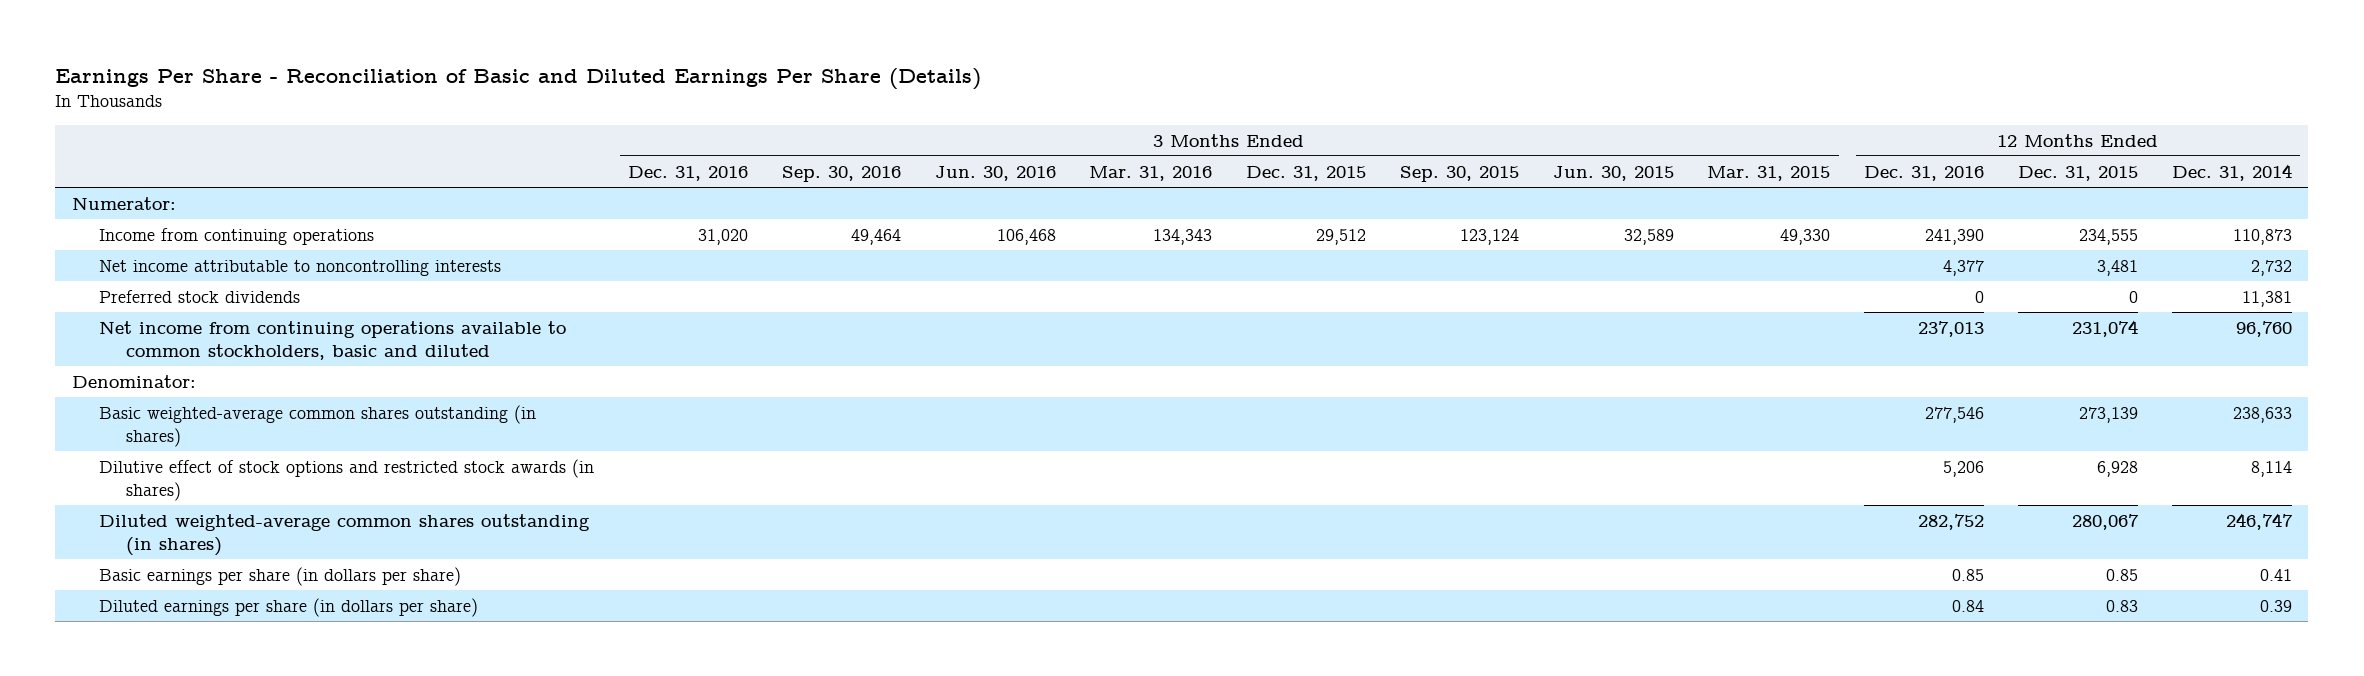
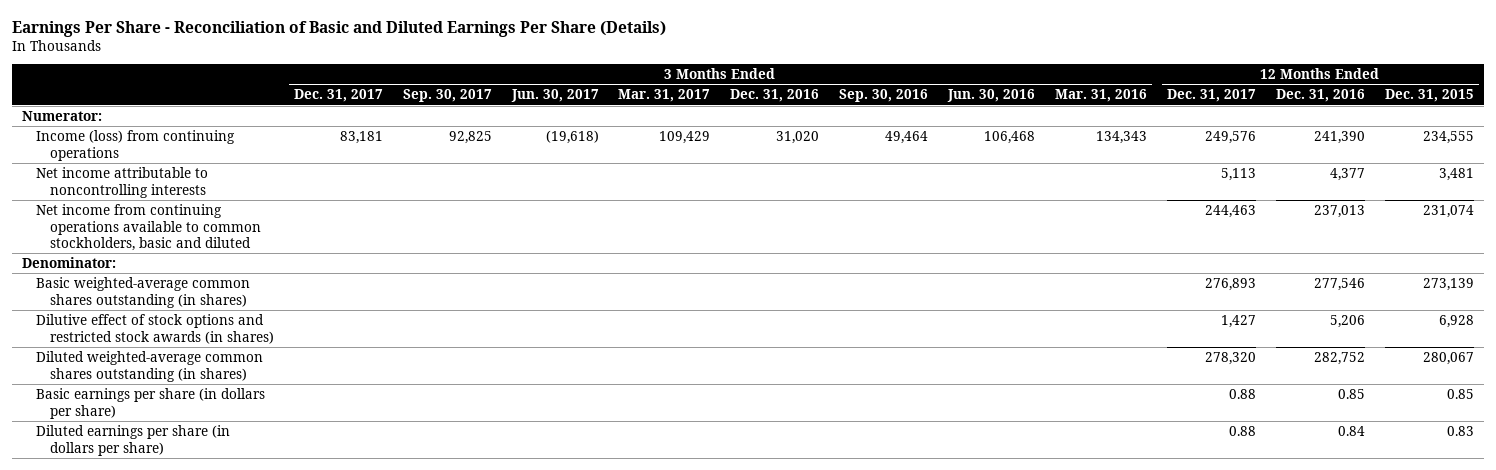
- | 3 Months Ended Dec. 31, 2016 | 3 Months Ended Sep. 30, 2016 | 3 Months Ended Jun. 30, 2016 | 3 Months Ended Mar. 31, 2016 | 3 Months Ended Dec. 31, 2015 | 3 Months Ended Sep. 30, 2015 | 3 Months Ended Jun. 30, 2015 | 3 Months Ended Mar. 31, 2015 | 12 Months Ended Dec. 31, 2016 | 12 Months Ended Dec. 31, 2015 | 12 Months Ended Dec. 31, 2014
+ | 3 Months Ended Dec. 31, 2017 | 3 Months Ended Sep. 30, 2017 | 3 Months Ended Jun. 30, 2017 | 3 Months Ended Mar. 31, 2017 | 3 Months Ended Dec. 31, 2016 | 3 Months Ended Sep. 30, 2016 | 3 Months Ended Jun. 30, 2016 | 3 Months Ended Mar. 31, 2016 | 12 Months Ended Dec. 31, 2017 | 12 Months Ended Dec. 31, 2016 | 12 Months Ended Dec. 31, 2015
- Income from continuing operations | 31,020 | 49,464 | 106,468 | 134,343 | 29,512 | 123,124 | 32,589 | 49,330 | 241,390 | 234,555 | 110,873
+ Income (loss) from continuing operations | 83,181 | 92,825 | (19,618) | 109,429 | 31,020 | 49,464 | 106,468 | 134,343 | 249,576 | 241,390 | 234,555
- Preferred stock dividends | | | | | | | | | 0 | 0 | 11,381

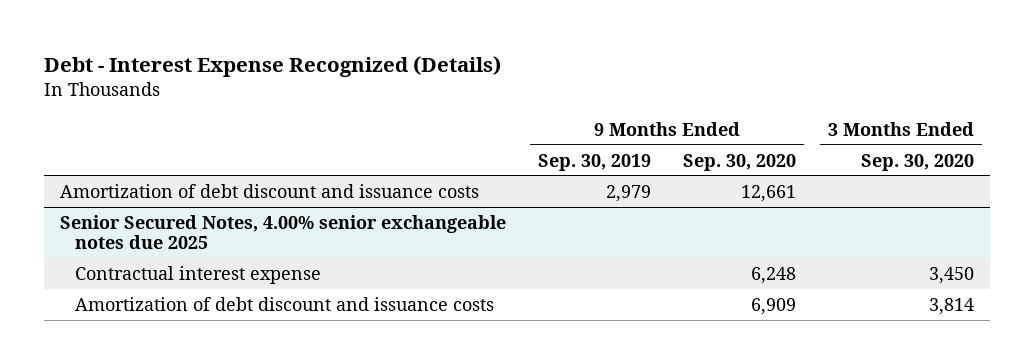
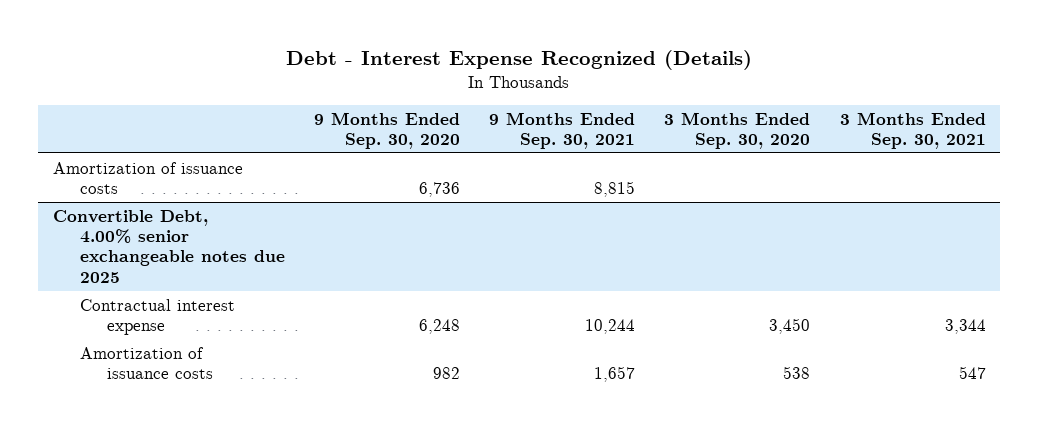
- | 9 Months Ended Sep. 30, 2019 | 9 Months Ended Sep. 30, 2020 | 3 Months Ended Sep. 30, 2020
+ | 9 Months Ended Sep. 30, 2020 | 9 Months Ended Sep. 30, 2021 | 3 Months Ended Sep. 30, 2020 | 3 Months Ended Sep. 30, 2021
- Amortization of debt discount and issuance costs | 2,979 | 12,661 |
- Senior Secured Notes, 4.00% senior exchangeable notes due 2025
+ Amortization of issuance costs | 6,736 | 8,815 | |
+ Convertible Debt, 4.00% senior exchangeable notes due 2025
- Amortization of debt discount and issuance costs | | 6,909 | 3,814
+ Amortization of issuance costs | 982 | 1,657 | 538 | 547

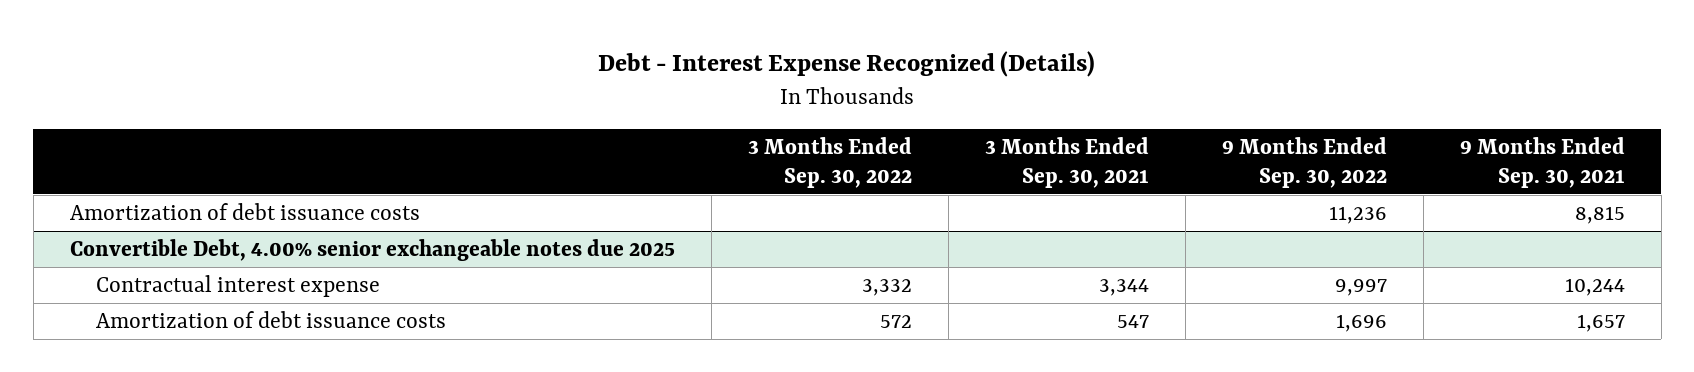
- | 9 Months Ended Sep. 30, 2020 | 9 Months Ended Sep. 30, 2021 | 3 Months Ended Sep. 30, 2020 | 3 Months Ended Sep. 30, 2021
+ | 3 Months Ended Sep. 30, 2022 | 3 Months Ended Sep. 30, 2021 | 9 Months Ended Sep. 30, 2022 | 9 Months Ended Sep. 30, 2021
- Amortization of issuance costs | 6,736 | 8,815 | |
+ Amortization of debt issuance costs | | | 11,236 | 8,815
@ Convertible Debt, 4.00% senior exchangeable notes due 2025
- Amortization of issuance costs | 982 | 1,657 | 538 | 547
+ Amortization of debt issuance costs | 572 | 547 | 1,696 | 1,657

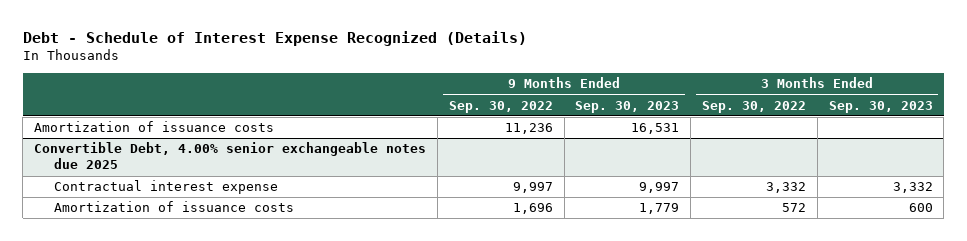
- Debt - Interest Expense Recognized (Details)
+ Debt - Schedule of Interest Expense Recognized (Details)
- | 3 Months Ended Sep. 30, 2022 | 3 Months Ended Sep. 30, 2021 | 9 Months Ended Sep. 30, 2022 | 9 Months Ended Sep. 30, 2021
+ | 9 Months Ended Sep. 30, 2022 | 9 Months Ended Sep. 30, 2023 | 3 Months Ended Sep. 30, 2022 | 3 Months Ended Sep. 30, 2023
- Amortization of debt issuance costs | | | 11,236 | 8,815
+ Amortization of issuance costs | 11,236 | 16,531 | |
@ Convertible Debt, 4.00% senior exchangeable notes due 2025
- Amortization of debt issuance costs | 572 | 547 | 1,696 | 1,657
+ Amortization of issuance costs | 1,696 | 1,779 | 572 | 600

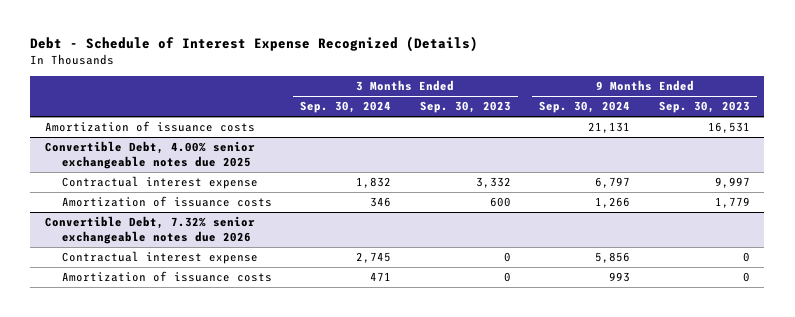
- | 9 Months Ended Sep. 30, 2022 | 9 Months Ended Sep. 30, 2023 | 3 Months Ended Sep. 30, 2022 | 3 Months Ended Sep. 30, 2023
+ | 3 Months Ended Sep. 30, 2024 | 3 Months Ended Sep. 30, 2023 | 9 Months Ended Sep. 30, 2024 | 9 Months Ended Sep. 30, 2023
+ Convertible Debt, 7.32% senior exchangeable notes due 2026
+ Contractual interest expense | 2,745 | 0 | 5,856 | 0
+ Amortization of issuance costs | 471 | 0 | 993 | 0

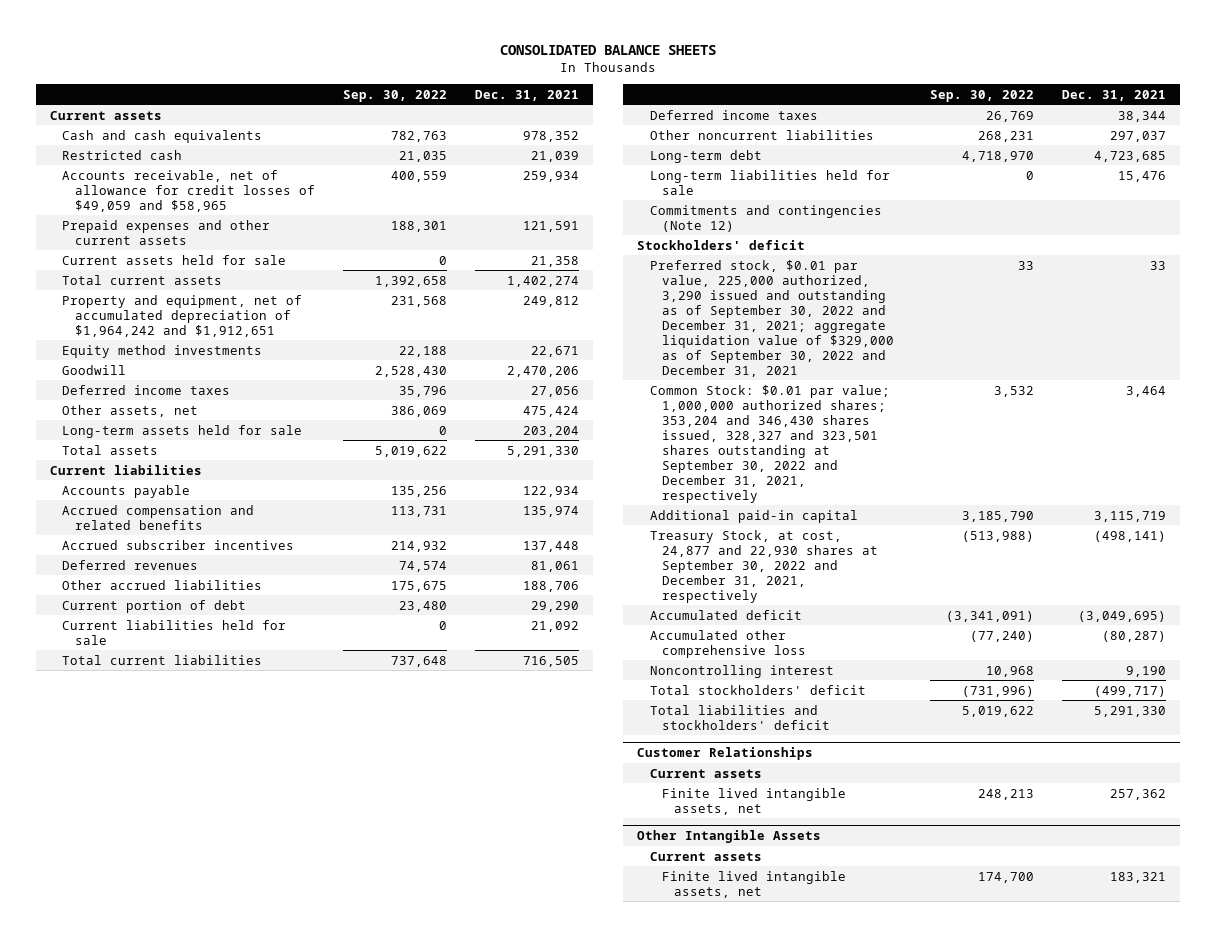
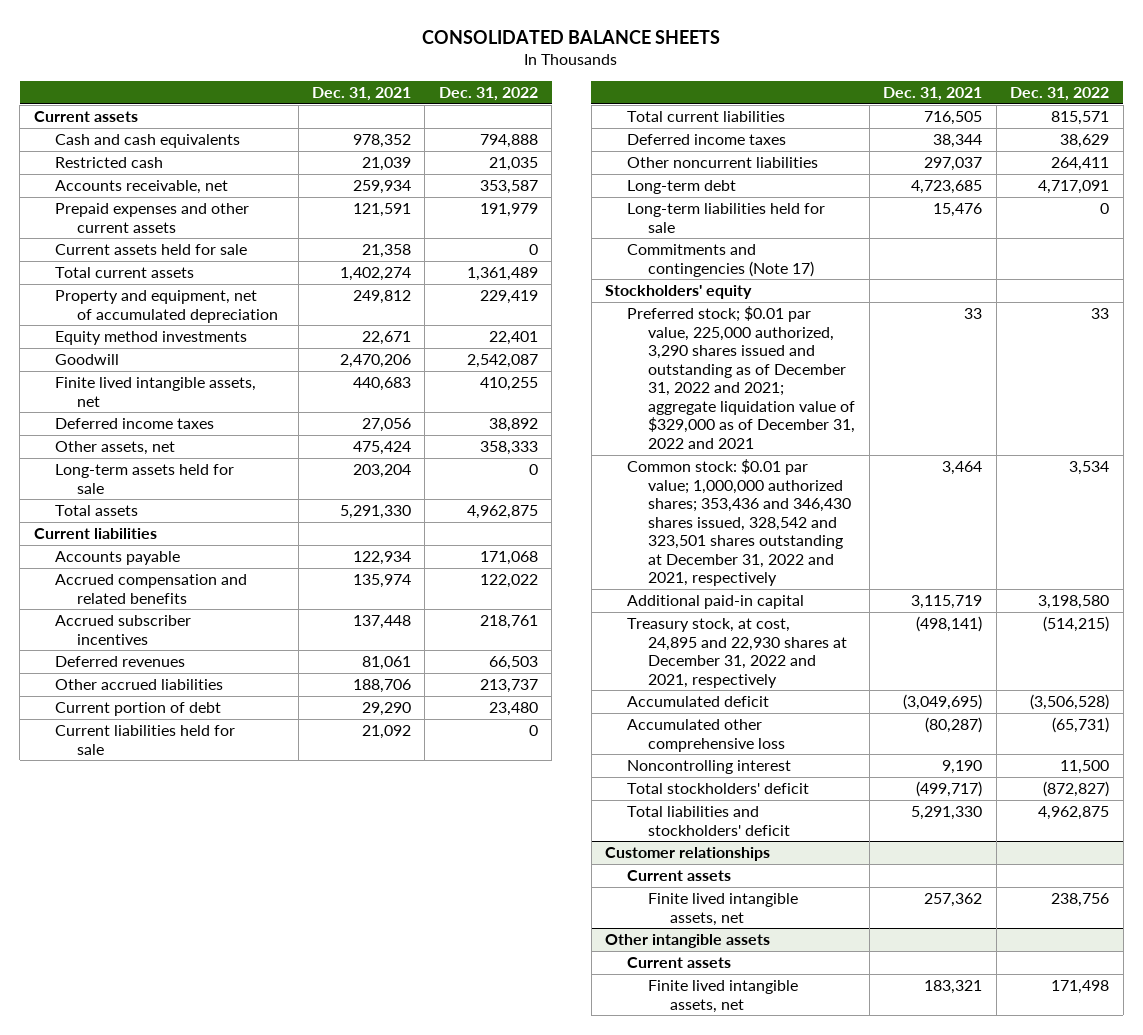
- | Sep. 30, 2022 | Dec. 31, 2021
+ | Dec. 31, 2021 | Dec. 31, 2022
- Accounts receivable, net of allowance for credit losses of $49,059 and $58,965 | 400,559 | 259,934
+ Accounts receivable, net | 259,934 | 353,587
- Property and equipment, net of accumulated depreciation of $1,964,242 and $1,912,651 | 231,568 | 249,812
+ Property and equipment, net of accumulated depreciation | 249,812 | 229,419
+ Finite lived intangible assets, net | 440,683 | 410,255
- Commitments and contingencies (Note 12)
- Stockholders' deficit
- Preferred stock, $0.01 par value, 225,000 authorized, 3,290 issued and outstanding as of September 30, 2022 and December 31, 2021; aggregate liquidation value of $329,000 as of September 30, 2022 and December 31, 2021 | 33 | 33
- Common Stock: $0.01 par value; 1,000,000 authorized shares; 353,204 and 346,430 shares issued, 328,327 and 323,501 shares outstanding at September 30, 2022 and December 31, 2021, respectively | 3,532 | 3,464
+ Commitments and contingencies (Note 17)
+ Stockholders' equity
+ Preferred stock; $0.01 par value, 225,000 authorized, 3,290 shares issued and outstanding as of December 31, 2022 and 2021; aggregate liquidation value of $329,000 as of December 31, 2022 and 2021 | 33 | 33
+ Common stock: $0.01 par value; 1,000,000 authorized shares; 353,436 and 346,430 shares issued, 328,542 and 323,501 shares outstanding at December 31, 2022 and 2021, respectively | 3,464 | 3,534
- Treasury Stock, at cost, 24,877 and 22,930 shares at September 30, 2022 and December 31, 2021, respectively | (513,988) | (498,141)
+ Treasury stock, at cost, 24,895 and 22,930 shares at December 31, 2022 and 2021, respectively | (498,141) | (514,215)
- Customer Relationships
+ Customer relationships
- Other Intangible Assets
+ Other intangible assets

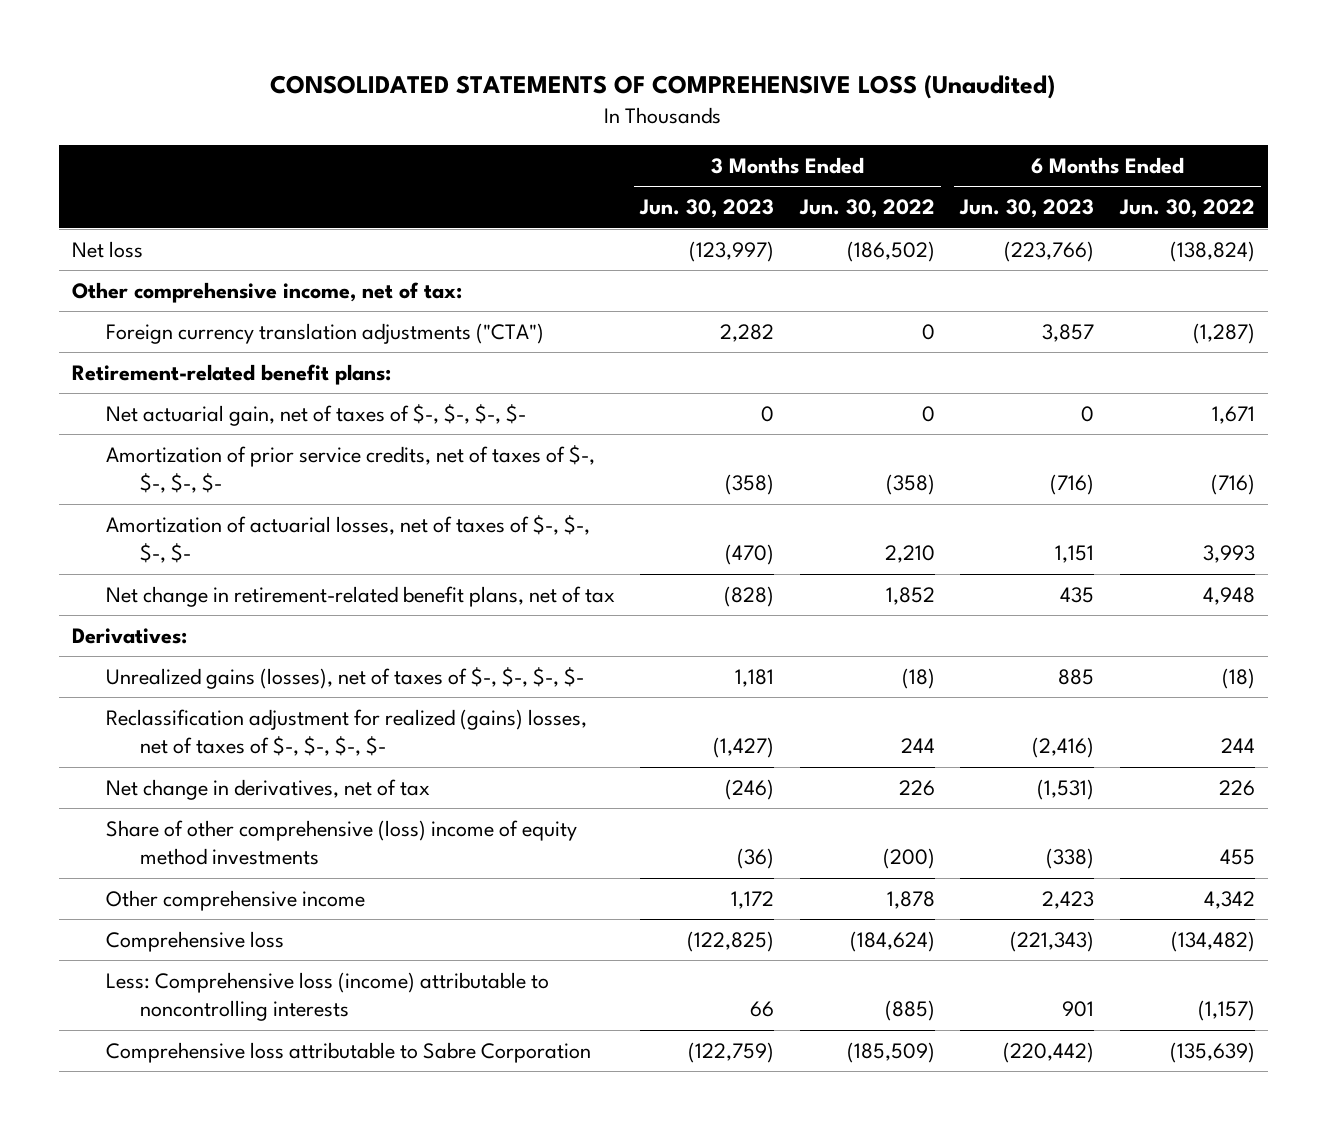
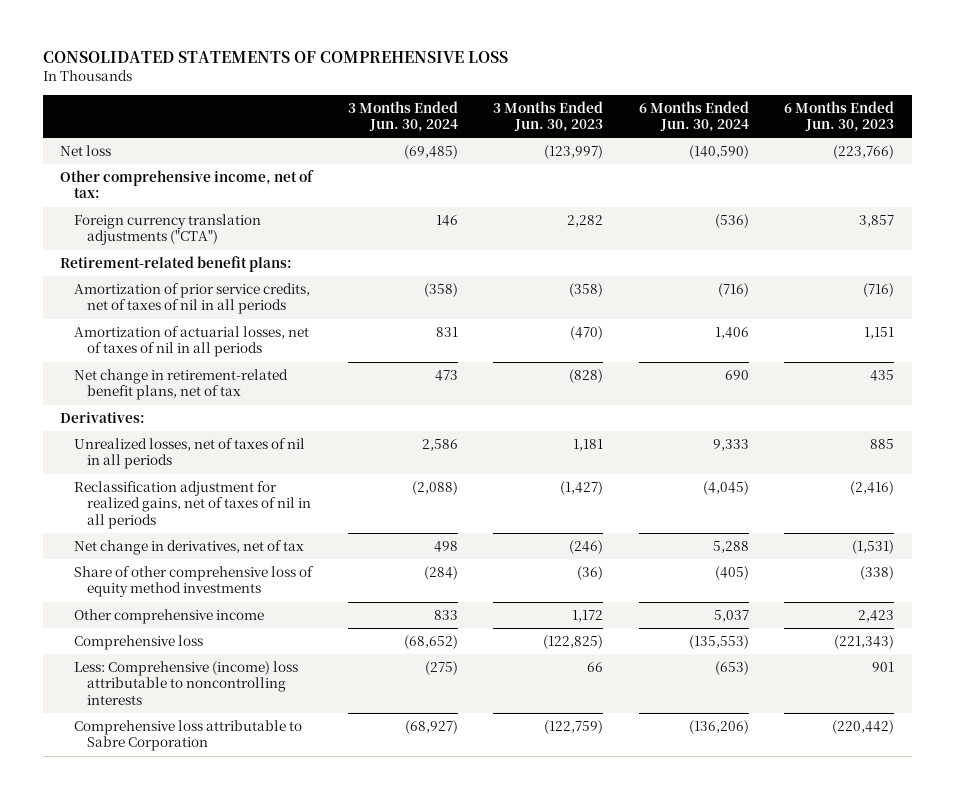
- CONSOLIDATED STATEMENTS OF COMPREHENSIVE LOSS (Unaudited)
+ CONSOLIDATED STATEMENTS OF COMPREHENSIVE LOSS
- | 3 Months Ended Jun. 30, 2023 | 3 Months Ended Jun. 30, 2022 | 6 Months Ended Jun. 30, 2023 | 6 Months Ended Jun. 30, 2022
+ | 3 Months Ended Jun. 30, 2024 | 3 Months Ended Jun. 30, 2023 | 6 Months Ended Jun. 30, 2024 | 6 Months Ended Jun. 30, 2023
- Net actuarial gain, net of taxes of $-, $-, $-, $- | 0 | 0 | 0 | 1,671
- Amortization of prior service credits, net of taxes of $-, $-, $-, $- | (358) | (358) | (716) | (716)
- Amortization of actuarial losses, net of taxes of $-, $-, $-, $- | (470) | 2,210 | 1,151 | 3,993
+ Amortization of prior service credits, net of taxes of nil in all periods | (358) | (358) | (716) | (716)
+ Amortization of actuarial losses, net of taxes of nil in all periods | 831 | (470) | 1,406 | 1,151
- Unrealized gains (losses), net of taxes of $-, $-, $-, $- | 1,181 | (18) | 885 | (18)
- Reclassification adjustment for realized (gains) losses, net of taxes of $-, $-, $-, $- | (1,427) | 244 | (2,416) | 244
+ Unrealized losses, net of taxes of nil in all periods | 2,586 | 1,181 | 9,333 | 885
+ Reclassification adjustment for realized gains, net of taxes of nil in all periods | (2,088) | (1,427) | (4,045) | (2,416)
- Share of other comprehensive (loss) income of equity method investments | (36) | (200) | (338) | 455
+ Share of other comprehensive loss of equity method investments | (284) | (36) | (405) | (338)
- Less: Comprehensive loss (income) attributable to noncontrolling interests | 66 | (885) | 901 | (1,157)
+ Less: Comprehensive (income) loss attributable to noncontrolling interests | (275) | 66 | (653) | 901

